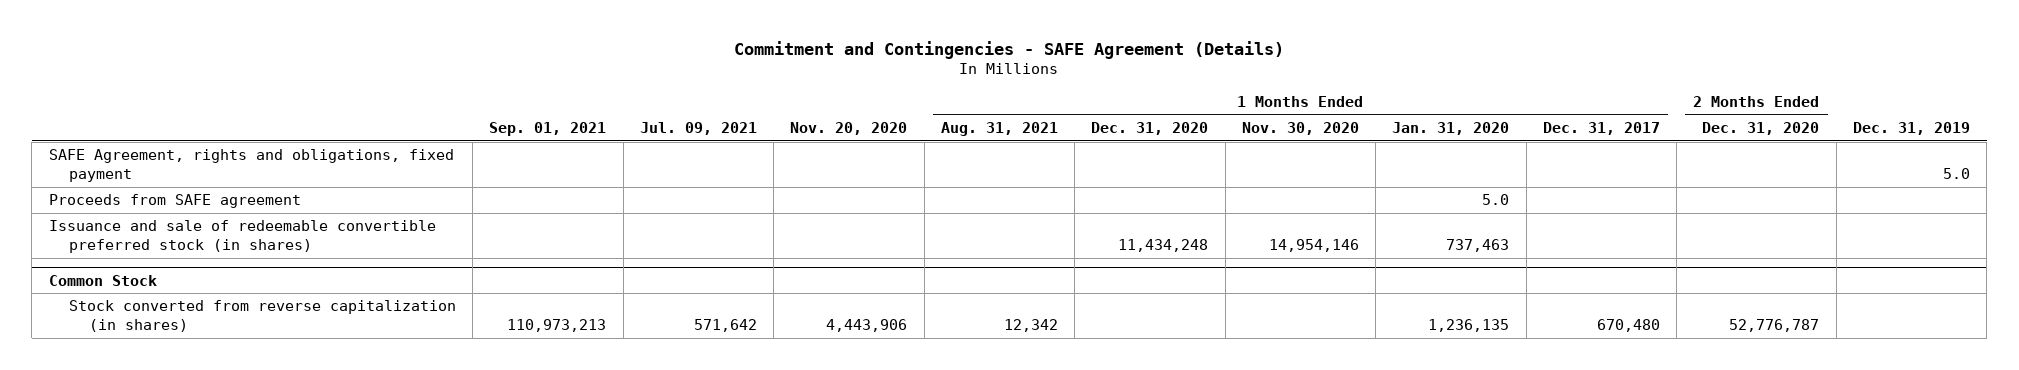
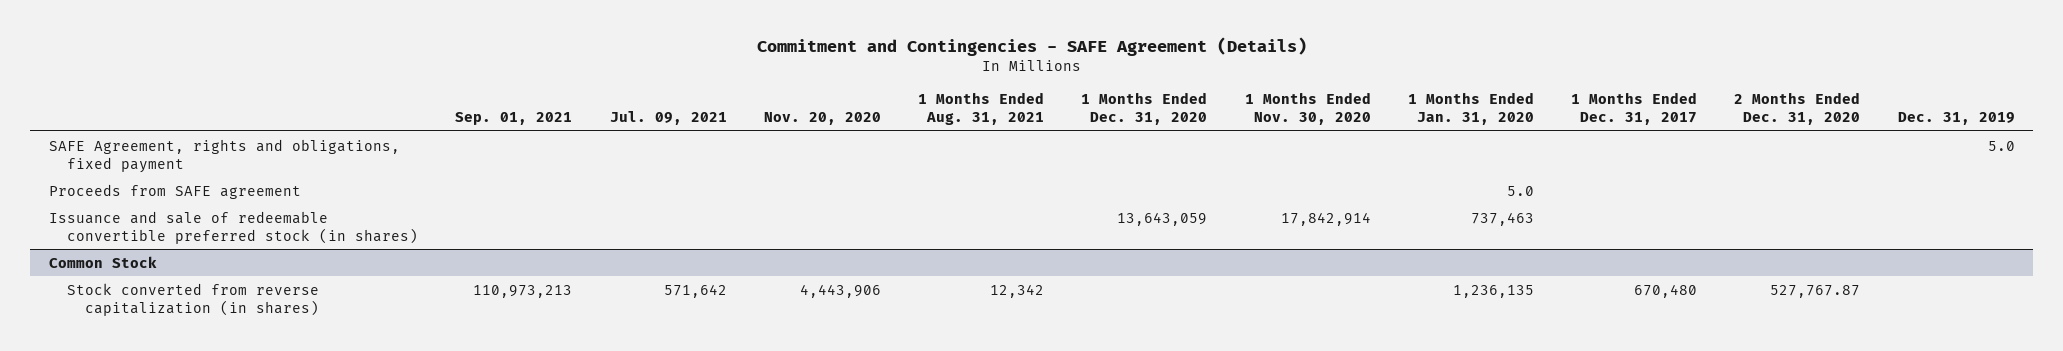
- Issuance and sale of redeemable convertible preferred stock (in shares) | | | | | 11,434,248 | 14,954,146 | 737,463 | | |
+ Issuance and sale of redeemable convertible preferred stock (in shares) | | | | | 13,643,059 | 17,842,914 | 737,463 | | |
@ Common Stock
- Stock converted from reverse capitalization (in shares) | 110,973,213 | 571,642 | 4,443,906 | 12,342 | | | 1,236,135 | 670,480 | 52,776,787 |
+ Stock converted from reverse capitalization (in shares) | 110,973,213 | 571,642 | 4,443,906 | 12,342 | | | 1,236,135 | 670,480 | 527,767.87 |

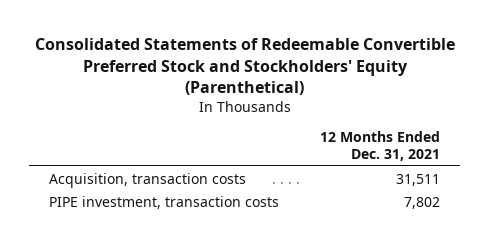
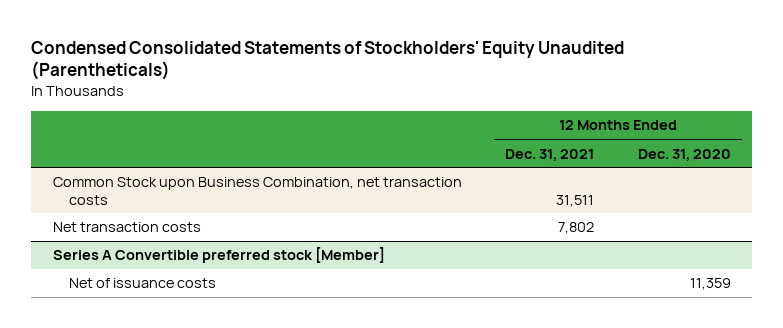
- Consolidated Statements of Redeemable Convertible Preferred Stock and Stockholders' Equity (Parenthetical)
+ Condensed Consolidated Statements of Stockholders' Equity Unaudited (Parentheticals)
- | 12 Months Ended Dec. 31, 2021
+ | 12 Months Ended Dec. 31, 2021 | 12 Months Ended Dec. 31, 2020
- Acquisition, transaction costs | 31,511
- PIPE investment, transaction costs | 7,802
+ Common Stock upon Business Combination, net transaction costs | 31,511 |
+ Net transaction costs | 7,802 |
+ Series A Convertible preferred stock [Member]
+ Net of issuance costs | | 11,359

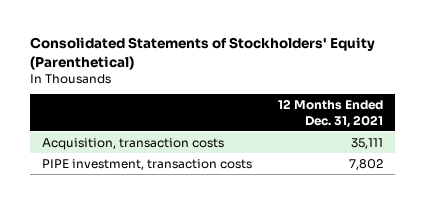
- Condensed Consolidated Statements of Stockholders' Equity Unaudited (Parentheticals)
+ Consolidated Statements of Stockholders' Equity (Parenthetical)
- | 12 Months Ended Dec. 31, 2021 | 12 Months Ended Dec. 31, 2020
+ | 12 Months Ended Dec. 31, 2021
- Common Stock upon Business Combination, net transaction costs | 31,511 |
- Net transaction costs | 7,802 |
- Series A Convertible preferred stock [Member]
- Net of issuance costs | | 11,359
+ Acquisition, transaction costs | 35,111
+ PIPE investment, transaction costs | 7,802

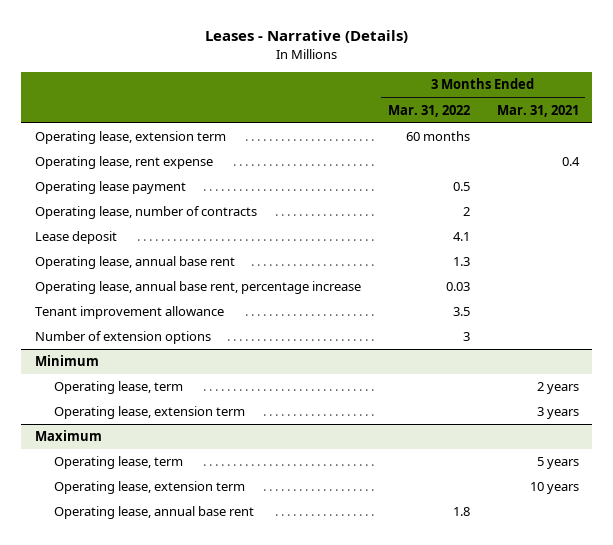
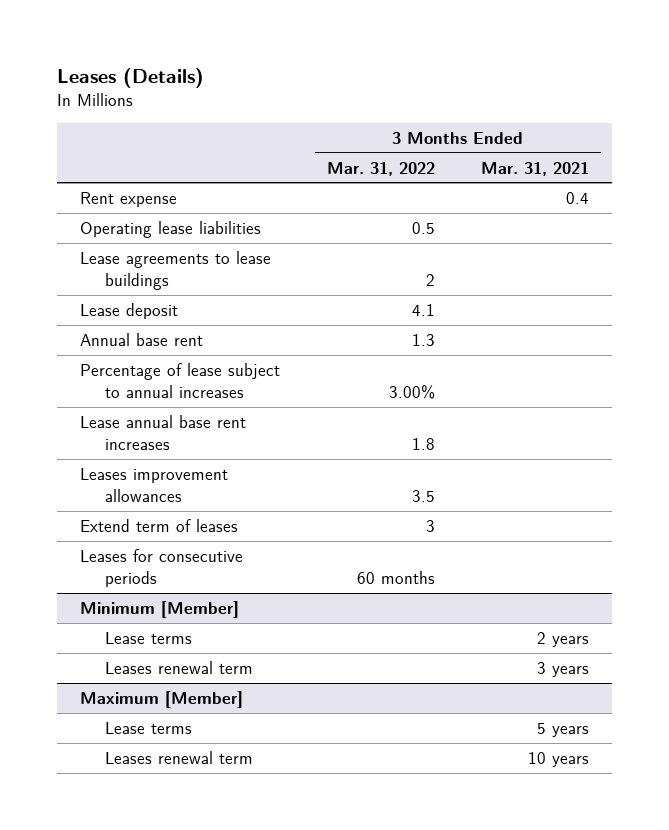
- Leases - Narrative (Details)
+ Leases (Details)
- Operating lease, extension term | 60 months |
- Operating lease, rent expense | | 0.4
- Operating lease payment | 0.5 |
- Operating lease, number of contracts | 2 |
+ Rent expense | | 0.4
+ Operating lease liabilities | 0.5 |
+ Lease agreements to lease buildings | 2 |
- Operating lease, annual base rent | 1.3 |
- Operating lease, annual base rent, percentage increase | 0.03 |
- Tenant improvement allowance | 3.5 |
- Number of extension options | 3 |
- Minimum
- Operating lease, term | | 2 years
- Operating lease, extension term | | 3 years
- Maximum
- Operating lease, term | | 5 years
- Operating lease, extension term | | 10 years
- Operating lease, annual base rent | 1.8 |
+ Annual base rent | 1.3 |
+ Percentage of lease subject to annual increases | 3.00% |
+ Lease annual base rent increases | 1.8 |
+ Leases improvement allowances | 3.5 |
+ Extend term of leases | 3 |
+ Leases for consecutive periods | 60 months |
+ Minimum [Member]
+ Lease terms | | 2 years
+ Leases renewal term | | 3 years
+ Maximum [Member]
+ Lease terms | | 5 years
+ Leases renewal term | | 10 years

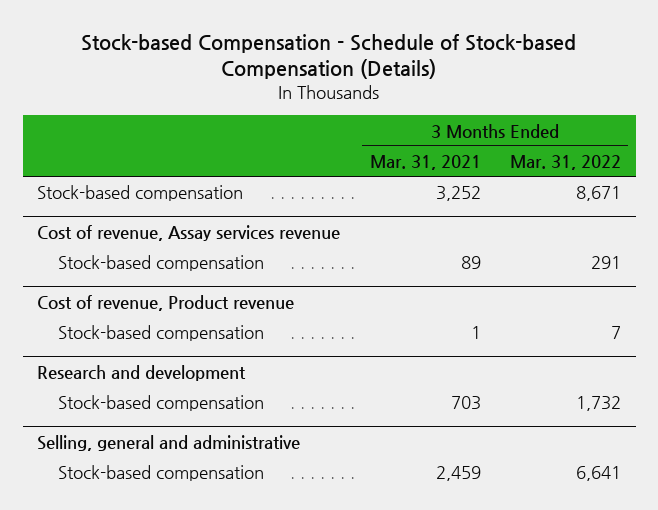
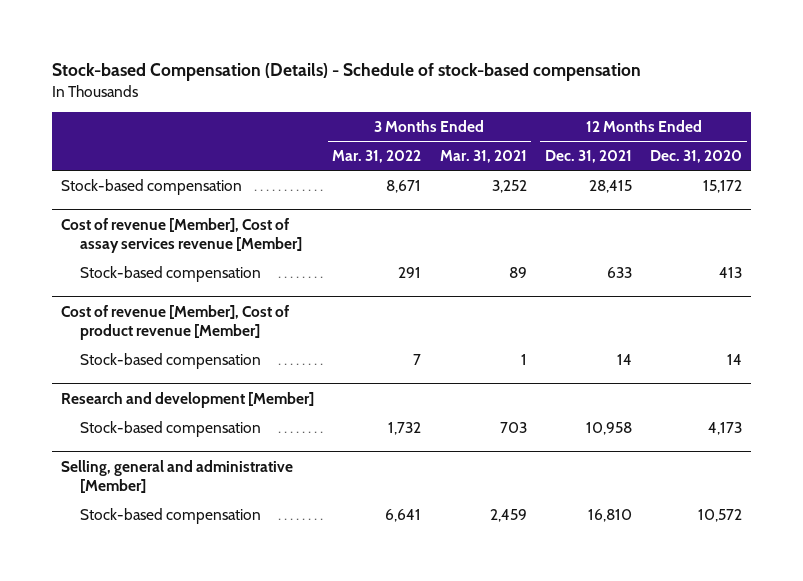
- Stock-based Compensation - Schedule of Stock-based Compensation (Details)
+ Stock-based Compensation (Details) - Schedule of stock-based compensation
- | 3 Months Ended Mar. 31, 2021 | 3 Months Ended Mar. 31, 2022
+ | 3 Months Ended Mar. 31, 2022 | 3 Months Ended Mar. 31, 2021 | 12 Months Ended Dec. 31, 2021 | 12 Months Ended Dec. 31, 2020
- Cost of revenue, Assay services revenue
+ Cost of revenue [Member], Cost of assay services revenue [Member]
- Cost of revenue, Product revenue
+ Cost of revenue [Member], Cost of product revenue [Member]
- Research and development
+ Research and development [Member]
- Selling, general and administrative
+ Selling, general and administrative [Member]

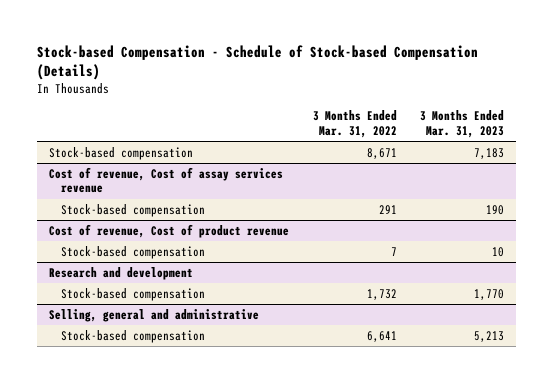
- Stock-based Compensation (Details) - Schedule of stock-based compensation
+ Stock-based Compensation - Schedule of Stock-based Compensation (Details)
- | 3 Months Ended Mar. 31, 2022 | 3 Months Ended Mar. 31, 2021 | 12 Months Ended Dec. 31, 2021 | 12 Months Ended Dec. 31, 2020
+ | 3 Months Ended Mar. 31, 2022 | 3 Months Ended Mar. 31, 2023
- Cost of revenue [Member], Cost of assay services revenue [Member]
+ Cost of revenue, Cost of assay services revenue
- Cost of revenue [Member], Cost of product revenue [Member]
+ Cost of revenue, Cost of product revenue
- Research and development [Member]
+ Research and development
- Selling, general and administrative [Member]
+ Selling, general and administrative

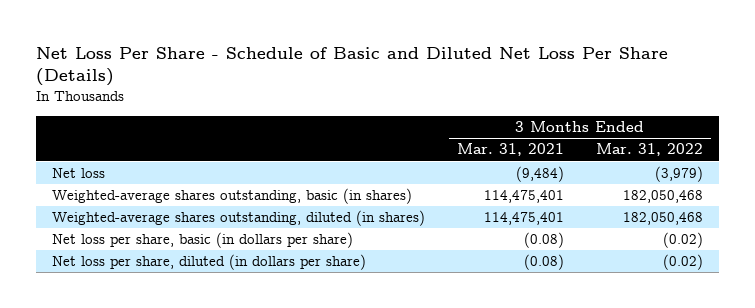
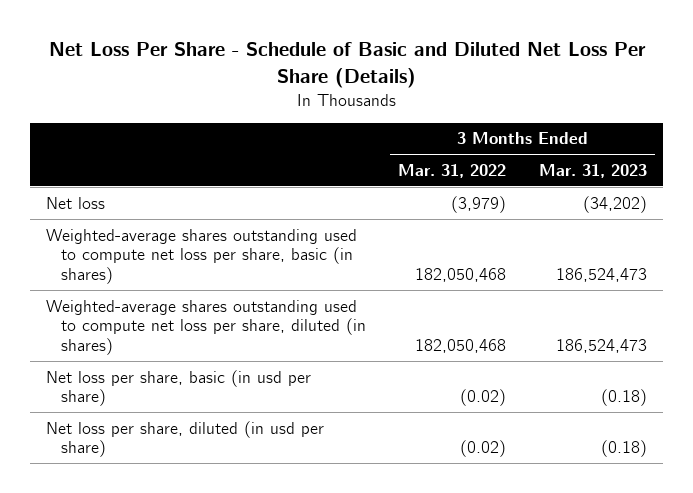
- | 3 Months Ended Mar. 31, 2021 | 3 Months Ended Mar. 31, 2022
+ | 3 Months Ended Mar. 31, 2022 | 3 Months Ended Mar. 31, 2023
- Weighted-average shares outstanding, basic (in shares) | 114,475,401 | 182,050,468
- Weighted-average shares outstanding, diluted (in shares) | 114,475,401 | 182,050,468
- Net loss per share, basic (in dollars per share) | (0.08) | (0.02)
- Net loss per share, diluted (in dollars per share) | (0.08) | (0.02)
+ Weighted-average shares outstanding used to compute net loss per share, basic (in shares) | 182,050,468 | 186,524,473
+ Weighted-average shares outstanding used to compute net loss per share, diluted (in shares) | 182,050,468 | 186,524,473
+ Net loss per share, basic (in usd per share) | (0.02) | (0.18)
+ Net loss per share, diluted (in usd per share) | (0.02) | (0.18)

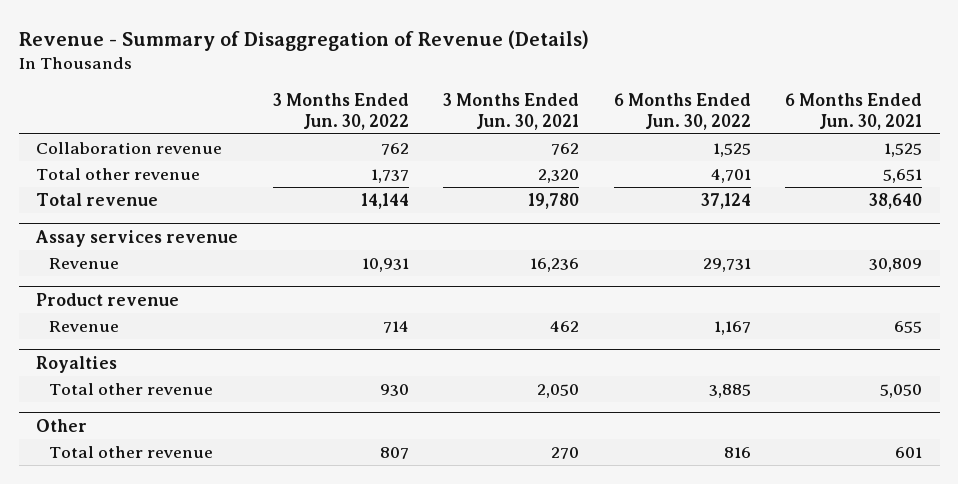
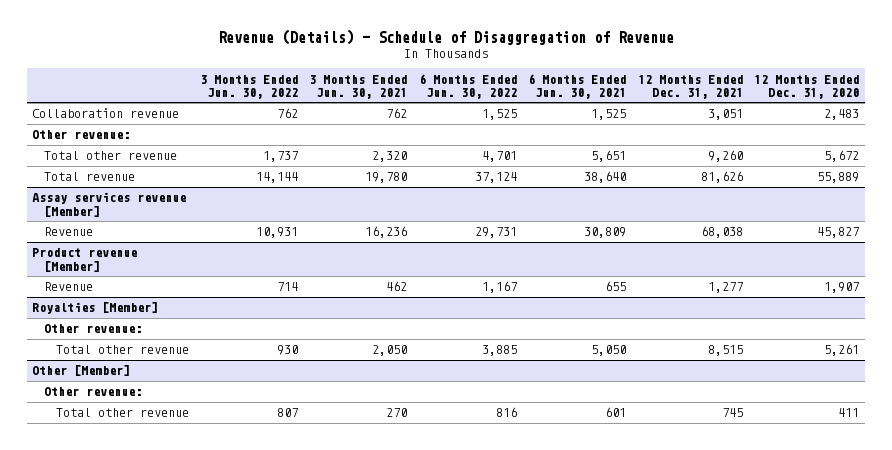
- Revenue - Summary of Disaggregation of Revenue (Details)
+ Revenue (Details) - Schedule of Disaggregation of Revenue
- | 3 Months Ended Jun. 30, 2022 | 3 Months Ended Jun. 30, 2021 | 6 Months Ended Jun. 30, 2022 | 6 Months Ended Jun. 30, 2021
+ | 3 Months Ended Jun. 30, 2022 | 3 Months Ended Jun. 30, 2021 | 6 Months Ended Jun. 30, 2022 | 6 Months Ended Jun. 30, 2021 | 12 Months Ended Dec. 31, 2021 | 12 Months Ended Dec. 31, 2020
+ Other revenue:
- Assay services revenue
+ Assay services revenue [Member]
- Product revenue
+ Product revenue [Member]
- Royalties
+ Royalties [Member]
+ Other revenue:
- Other
+ Other [Member]
+ Other revenue:

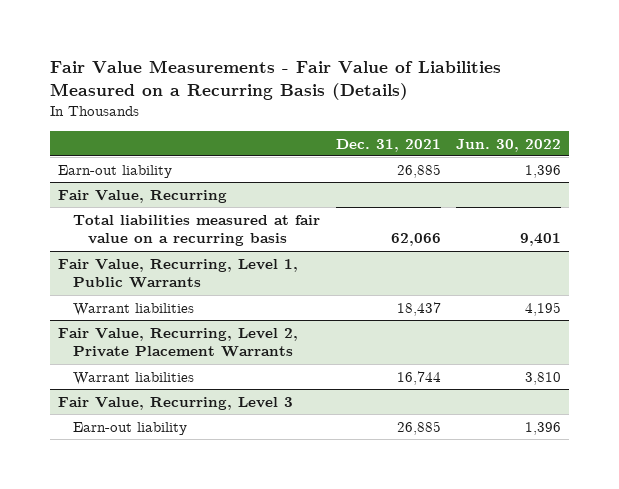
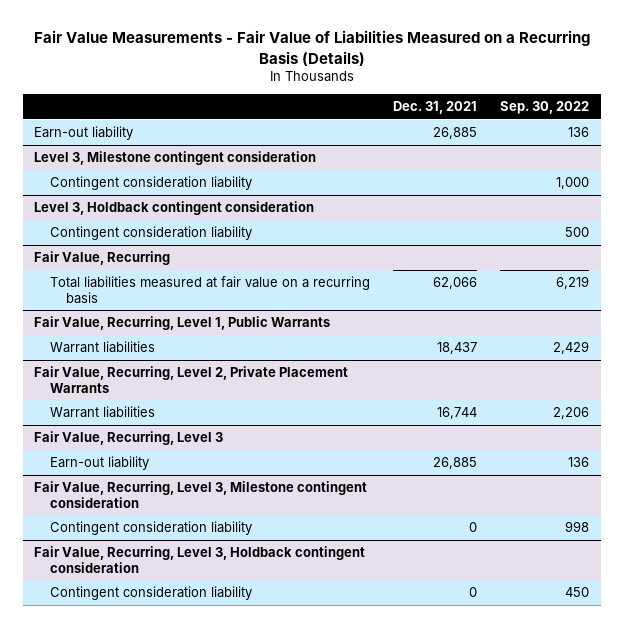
- | Dec. 31, 2021 | Jun. 30, 2022
+ | Dec. 31, 2021 | Sep. 30, 2022
+ Level 3, Milestone contingent consideration
+ Contingent consideration liability | | 1,000
+ Level 3, Holdback contingent consideration
+ Contingent consideration liability | | 500
+ Fair Value, Recurring, Level 3, Milestone contingent consideration
+ Contingent consideration liability | 0 | 998
+ Fair Value, Recurring, Level 3, Holdback contingent consideration
+ Contingent consideration liability | 0 | 450

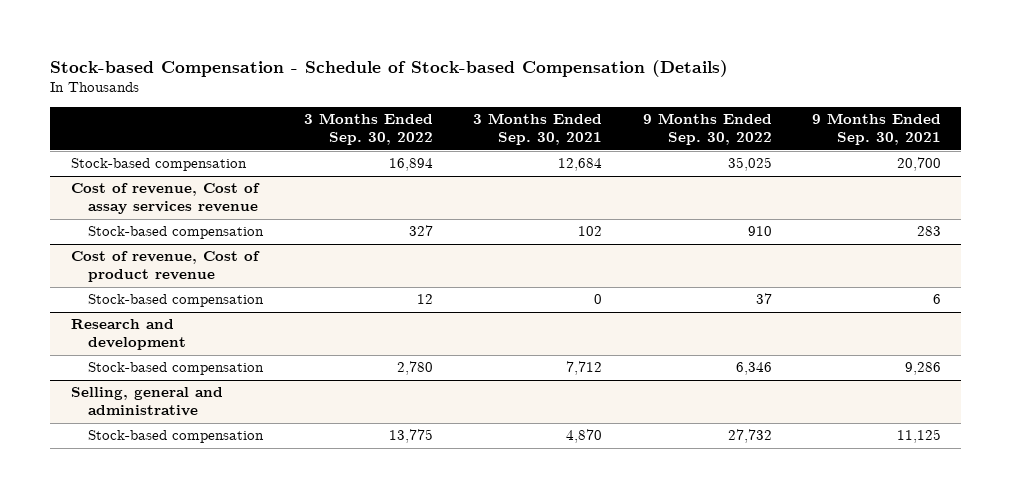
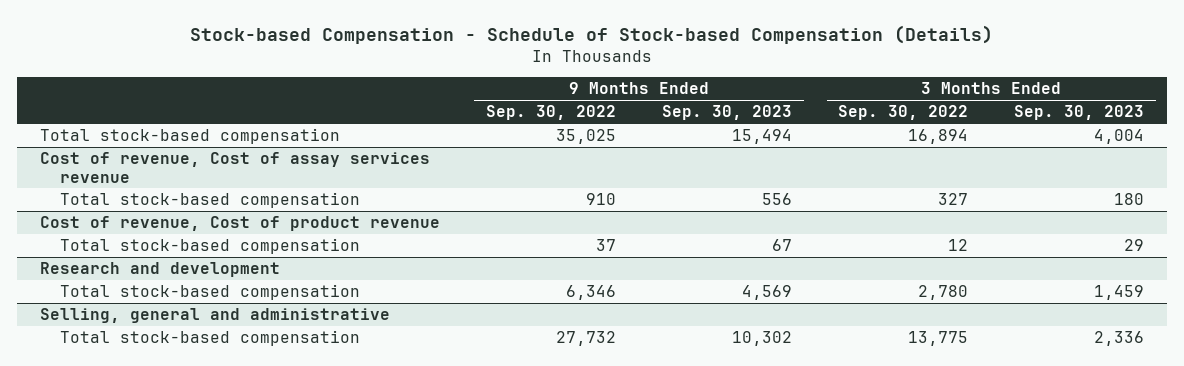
- | 3 Months Ended Sep. 30, 2022 | 3 Months Ended Sep. 30, 2021 | 9 Months Ended Sep. 30, 2022 | 9 Months Ended Sep. 30, 2021
+ | 9 Months Ended Sep. 30, 2022 | 9 Months Ended Sep. 30, 2023 | 3 Months Ended Sep. 30, 2022 | 3 Months Ended Sep. 30, 2023
- Stock-based compensation | 16,894 | 12,684 | 35,025 | 20,700
+ Total stock-based compensation | 35,025 | 15,494 | 16,894 | 4,004
@ Cost of revenue, Cost of assay services revenue
- Stock-based compensation | 327 | 102 | 910 | 283
+ Total stock-based compensation | 910 | 556 | 327 | 180
@ Cost of revenue, Cost of product revenue
- Stock-based compensation | 12 | 0 | 37 | 6
+ Total stock-based compensation | 37 | 67 | 12 | 29
@ Research and development
- Stock-based compensation | 2,780 | 7,712 | 6,346 | 9,286
+ Total stock-based compensation | 6,346 | 4,569 | 2,780 | 1,459
@ Selling, general and administrative
- Stock-based compensation | 13,775 | 4,870 | 27,732 | 11,125
+ Total stock-based compensation | 27,732 | 10,302 | 13,775 | 2,336

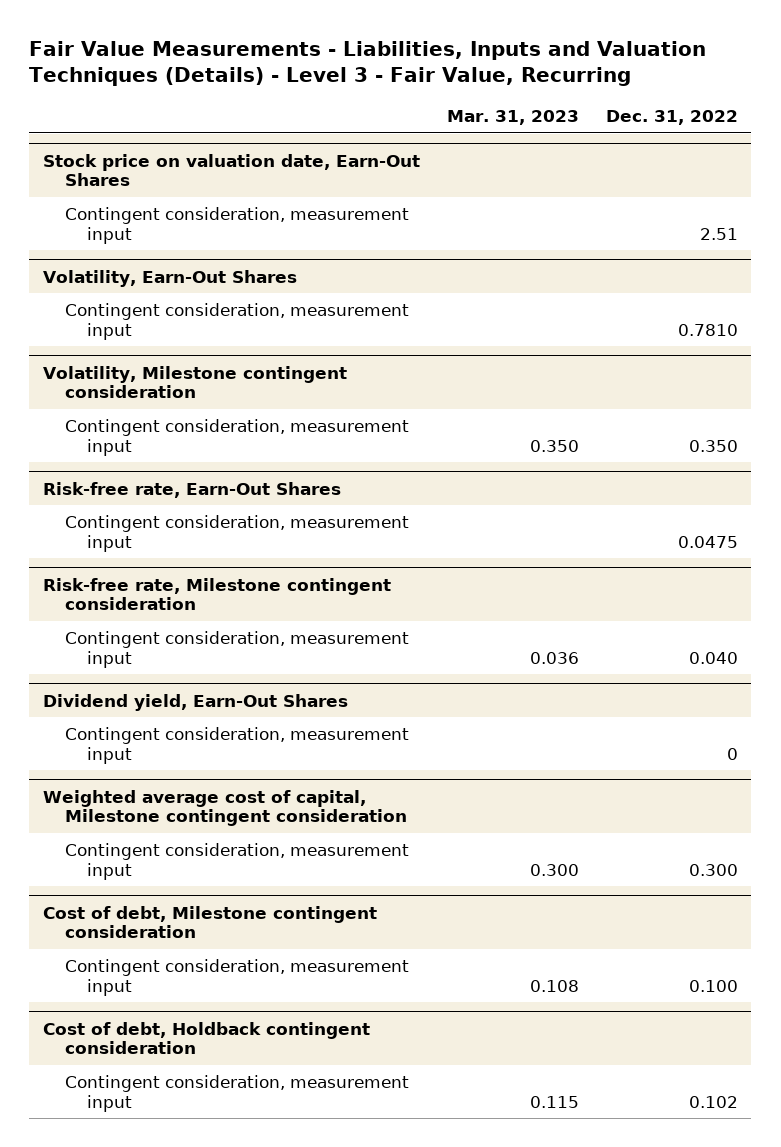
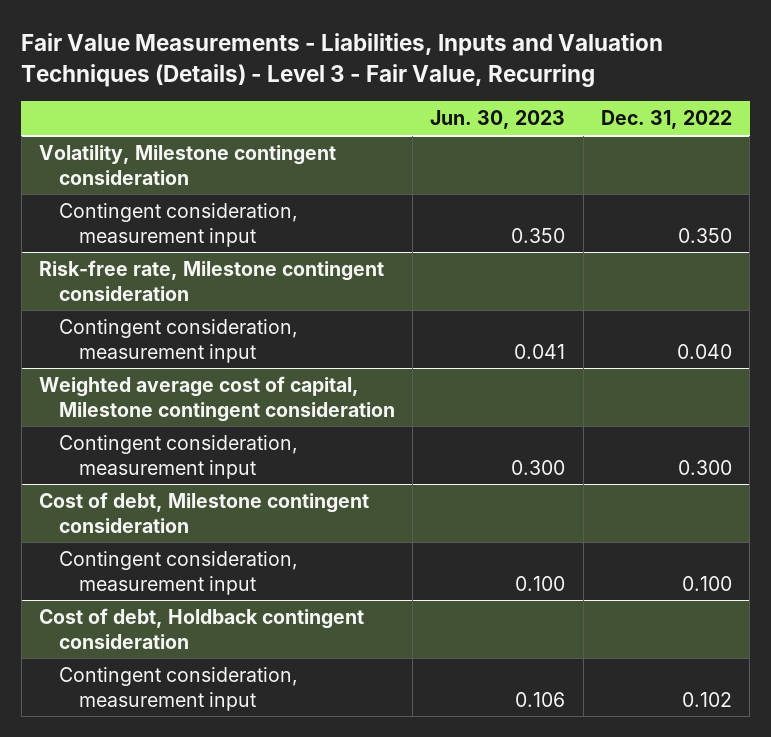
- | Mar. 31, 2023 | Dec. 31, 2022
+ | Jun. 30, 2023 | Dec. 31, 2022
- Stock price on valuation date, Earn-Out Shares
- Contingent consideration, measurement input | | 2.51
- Volatility, Earn-Out Shares
- Contingent consideration, measurement input | | 0.7810
- Risk-free rate, Earn-Out Shares
- Contingent consideration, measurement input | | 0.0475
- Dividend yield, Earn-Out Shares
- Contingent consideration, measurement input | | 0

